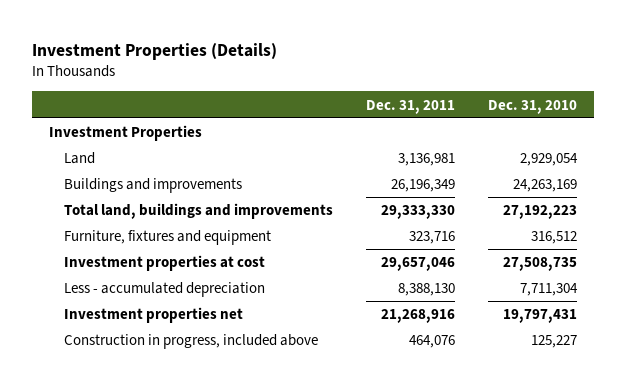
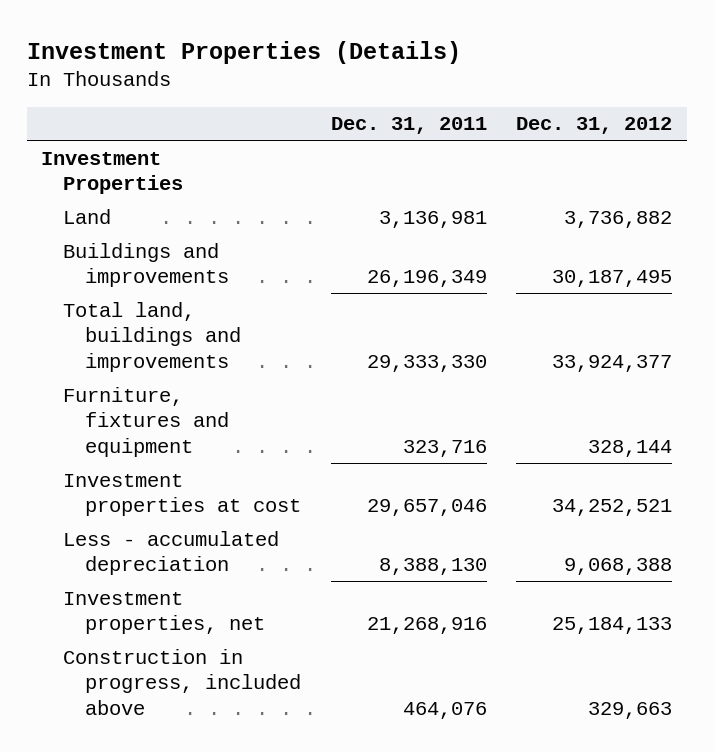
- | Dec. 31, 2011 | Dec. 31, 2010
+ | Dec. 31, 2011 | Dec. 31, 2012
- Investment properties net | 21,268,916 | 19,797,431
+ Investment properties, net | 21,268,916 | 25,184,133

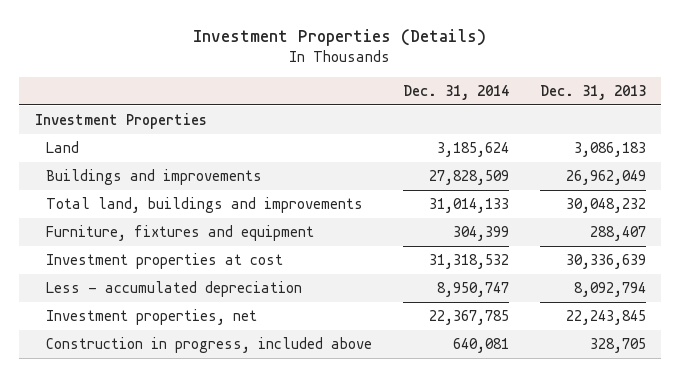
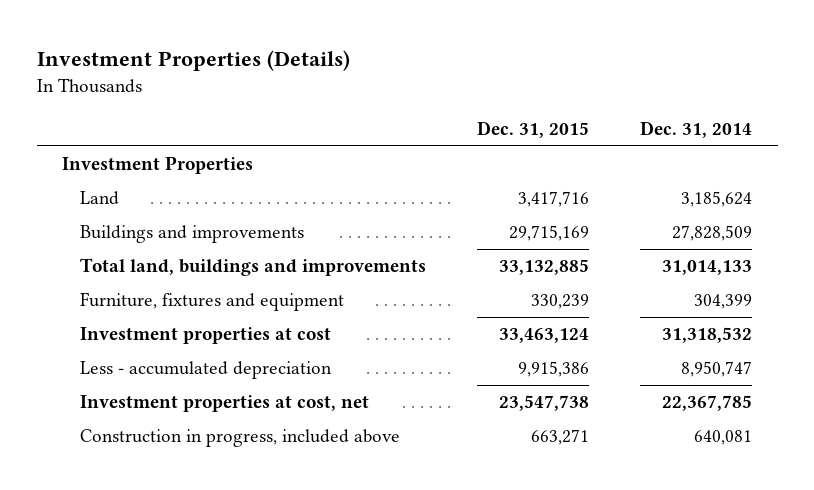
- | Dec. 31, 2014 | Dec. 31, 2013
+ | Dec. 31, 2015 | Dec. 31, 2014
- Investment properties, net | 22,367,785 | 22,243,845
+ Investment properties at cost, net | 23,547,738 | 22,367,785

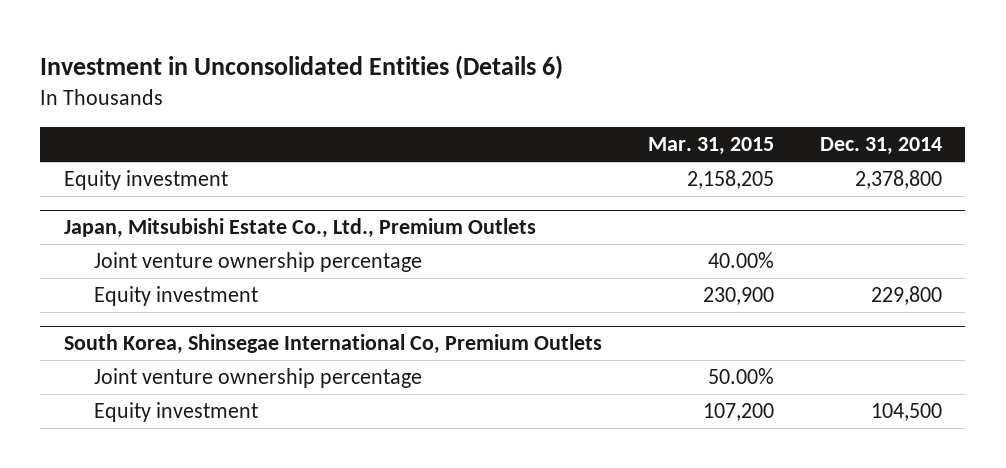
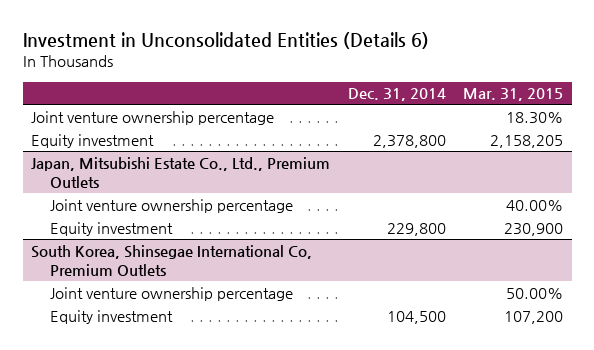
- | Mar. 31, 2015 | Dec. 31, 2014
+ | Dec. 31, 2014 | Mar. 31, 2015
+ Joint venture ownership percentage | | 18.30%

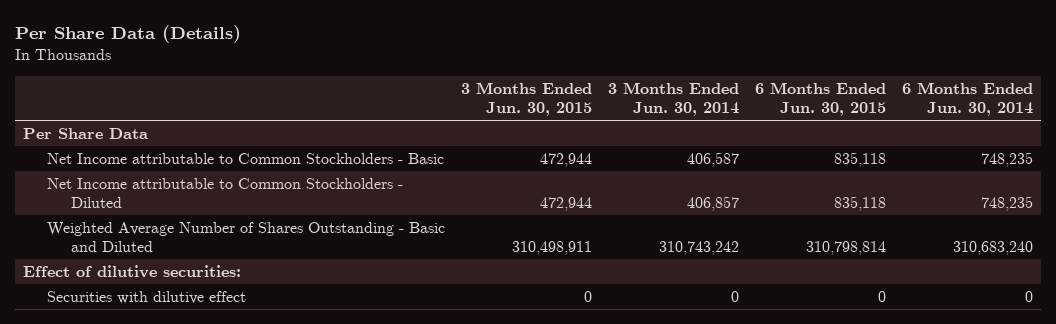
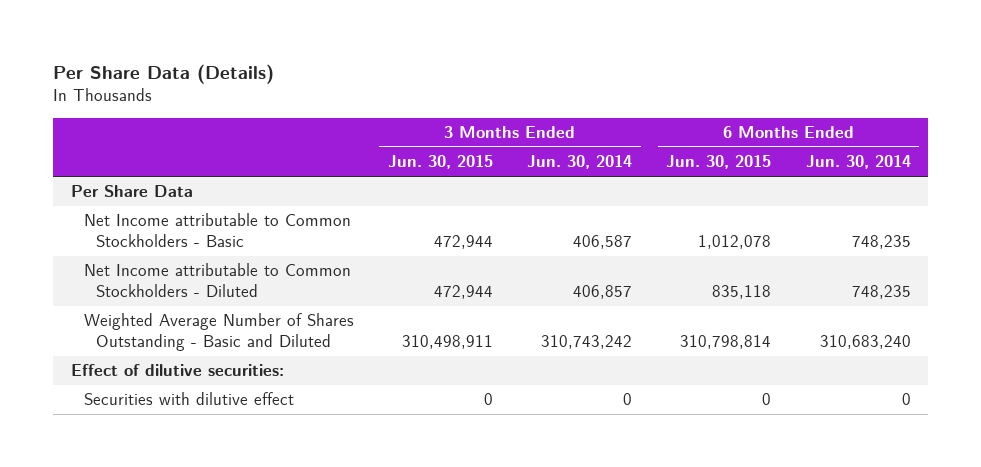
- Net Income attributable to Common Stockholders - Basic | 472,944 | 406,587 | 835,118 | 748,235
+ Net Income attributable to Common Stockholders - Basic | 472,944 | 406,587 | 1,012,078 | 748,235

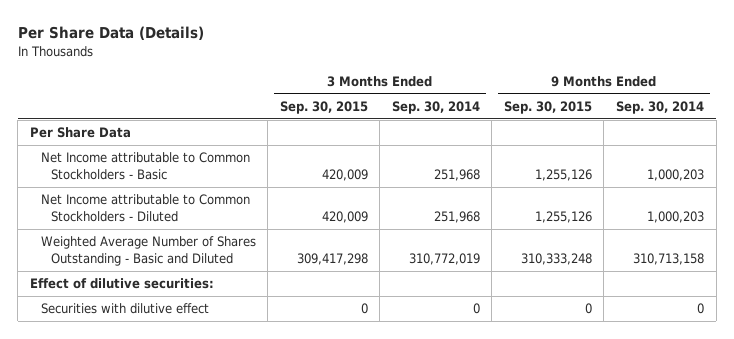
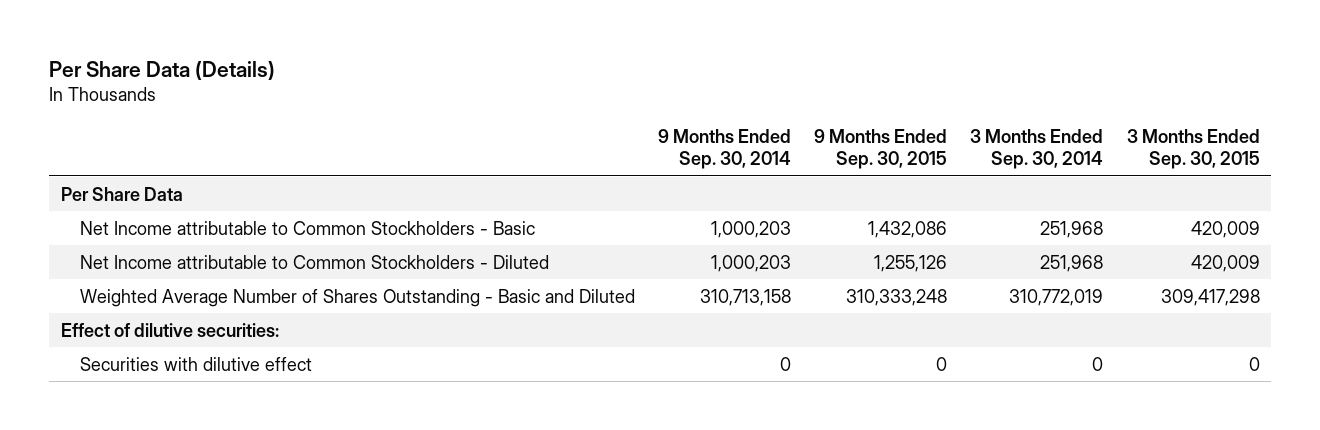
- | 3 Months Ended Sep. 30, 2015 | 3 Months Ended Sep. 30, 2014 | 9 Months Ended Sep. 30, 2015 | 9 Months Ended Sep. 30, 2014
+ | 9 Months Ended Sep. 30, 2014 | 9 Months Ended Sep. 30, 2015 | 3 Months Ended Sep. 30, 2014 | 3 Months Ended Sep. 30, 2015
- Net Income attributable to Common Stockholders - Basic | 420,009 | 251,968 | 1,255,126 | 1,000,203
+ Net Income attributable to Common Stockholders - Basic | 1,000,203 | 1,432,086 | 251,968 | 420,009

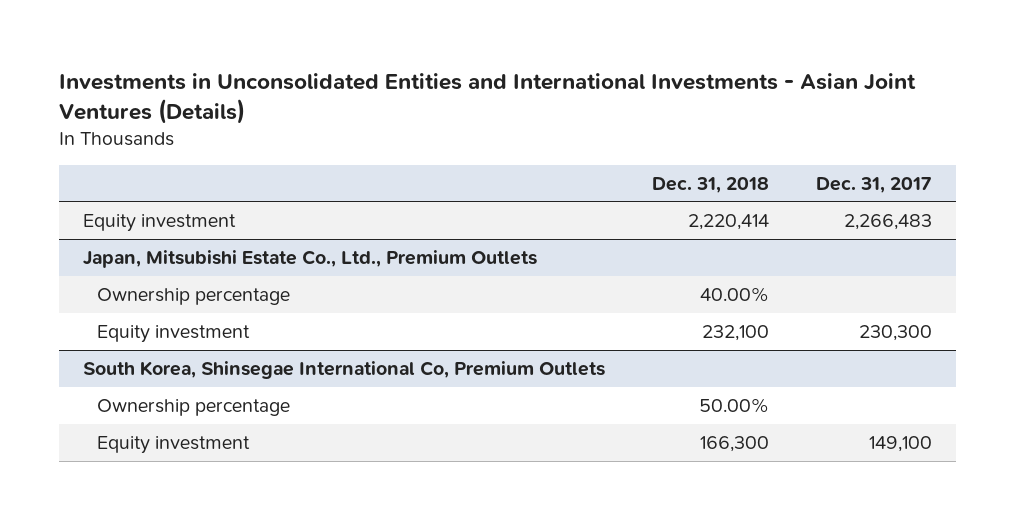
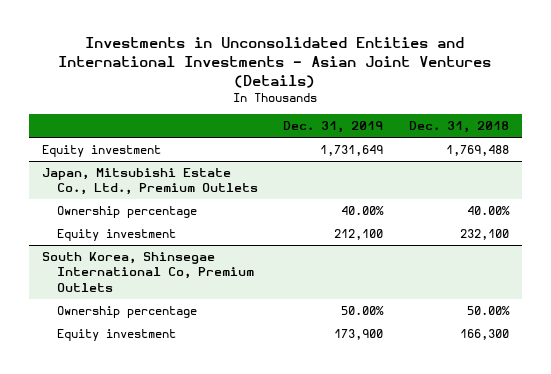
- | Dec. 31, 2018 | Dec. 31, 2017
+ | Dec. 31, 2019 | Dec. 31, 2018
- Equity investment | 2,220,414 | 2,266,483
+ Equity investment | 1,731,649 | 1,769,488

